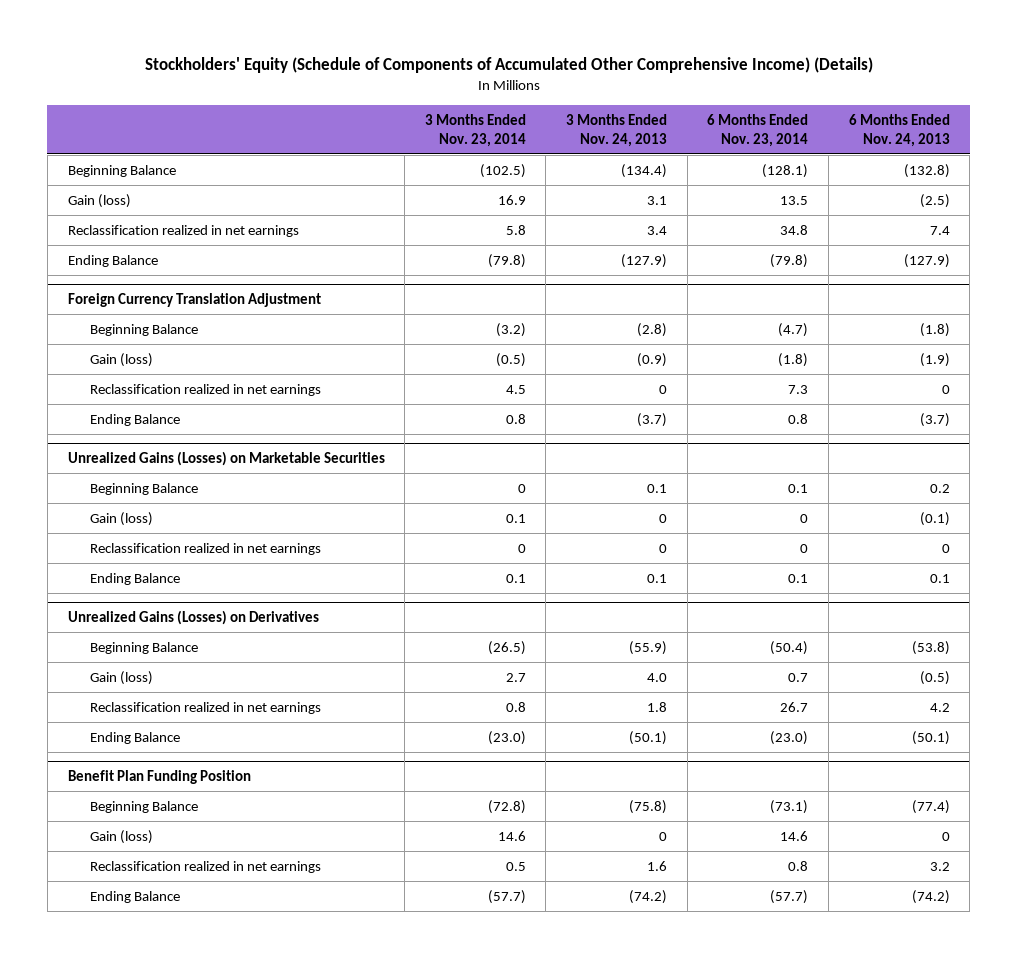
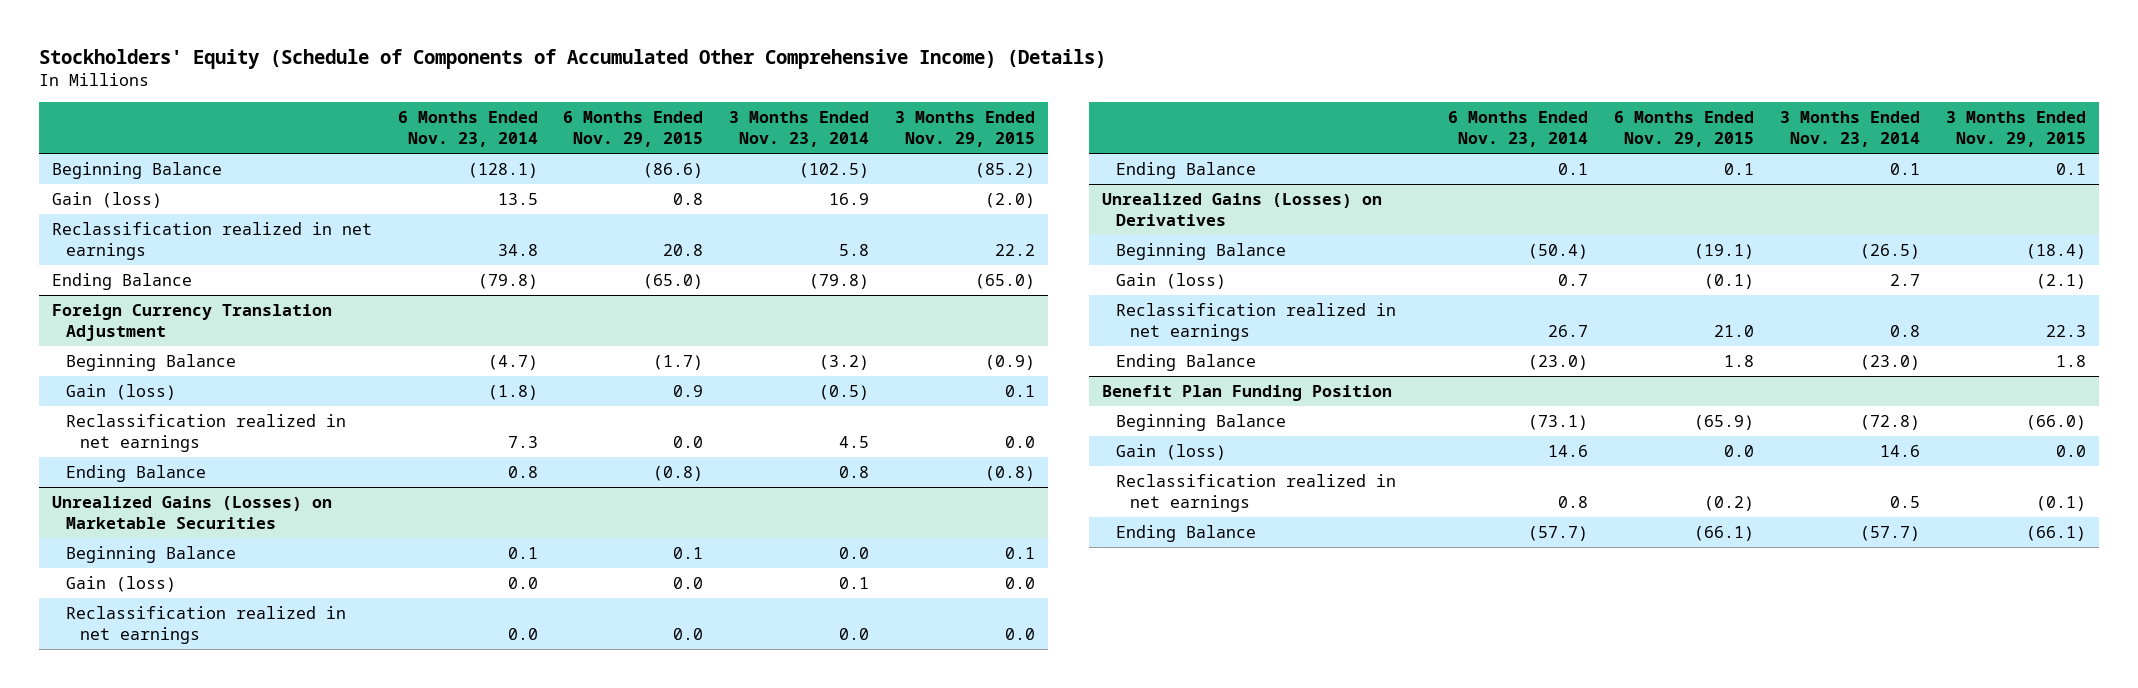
- | 3 Months Ended Nov. 23, 2014 | 3 Months Ended Nov. 24, 2013 | 6 Months Ended Nov. 23, 2014 | 6 Months Ended Nov. 24, 2013
+ | 6 Months Ended Nov. 23, 2014 | 6 Months Ended Nov. 29, 2015 | 3 Months Ended Nov. 23, 2014 | 3 Months Ended Nov. 29, 2015
@ Unrealized Gains (Losses) on Marketable Securities
- Beginning Balance | 0 | 0.1 | 0.1 | 0.2
- Gain (loss) | 0.1 | 0 | 0 | (0.1)
- Reclassification realized in net earnings | 0 | 0 | 0 | 0
+ Beginning Balance | 0.1 | 0.1 | 0.0 | 0.1
+ Gain (loss) | 0.0 | 0.0 | 0.1 | 0.0
+ Reclassification realized in net earnings | 0.0 | 0.0 | 0.0 | 0.0

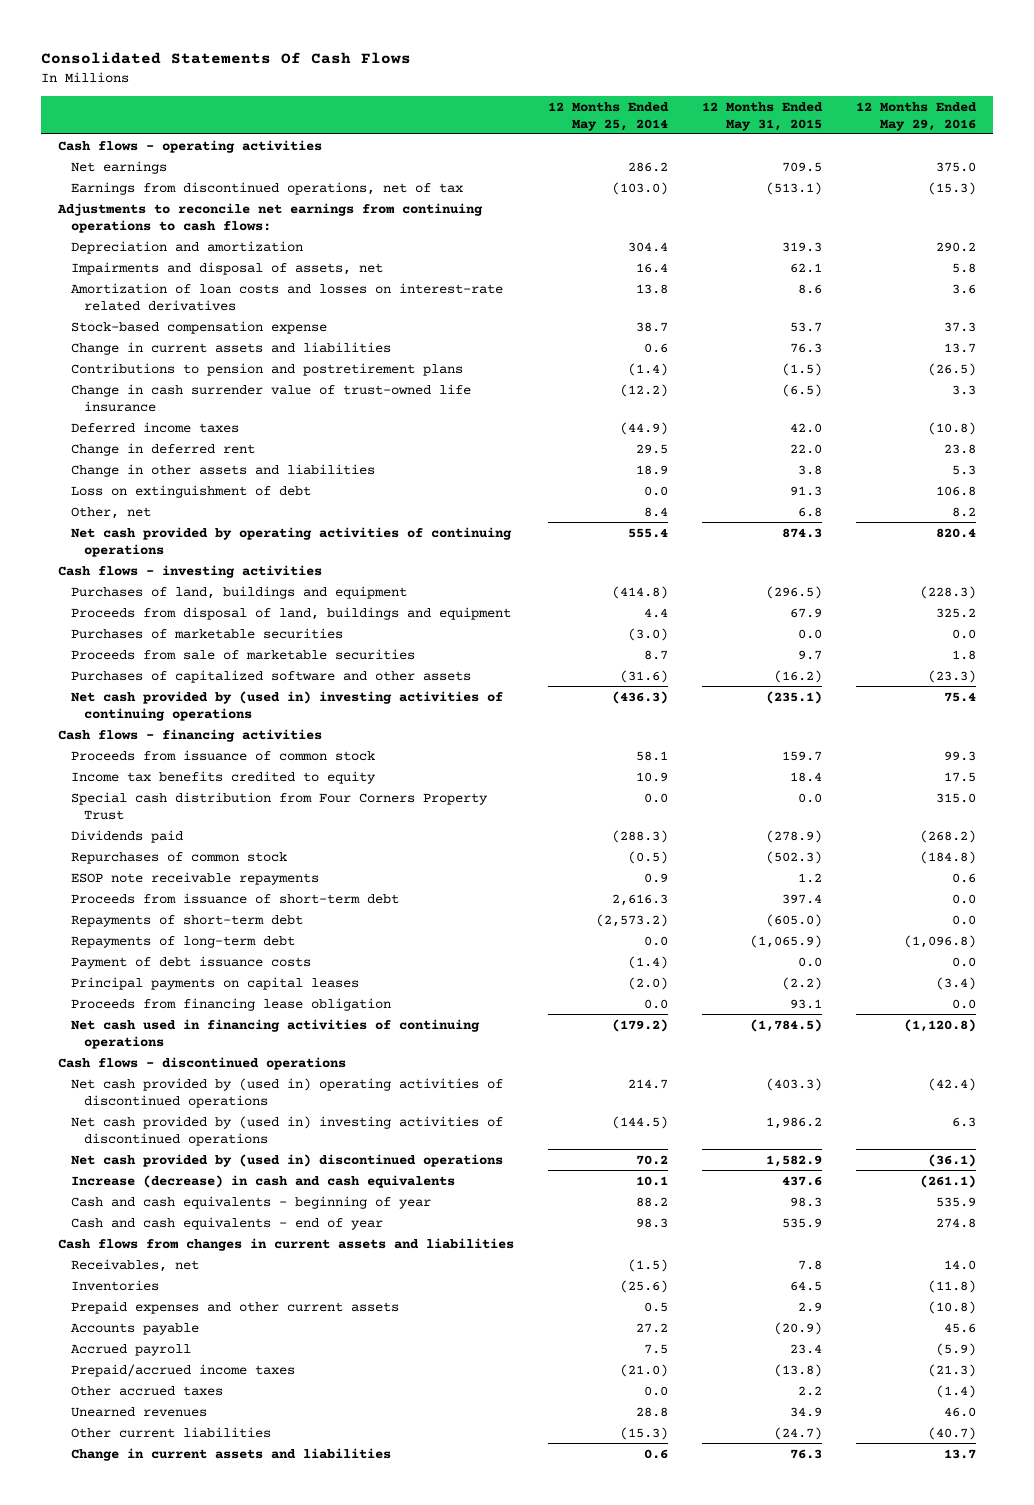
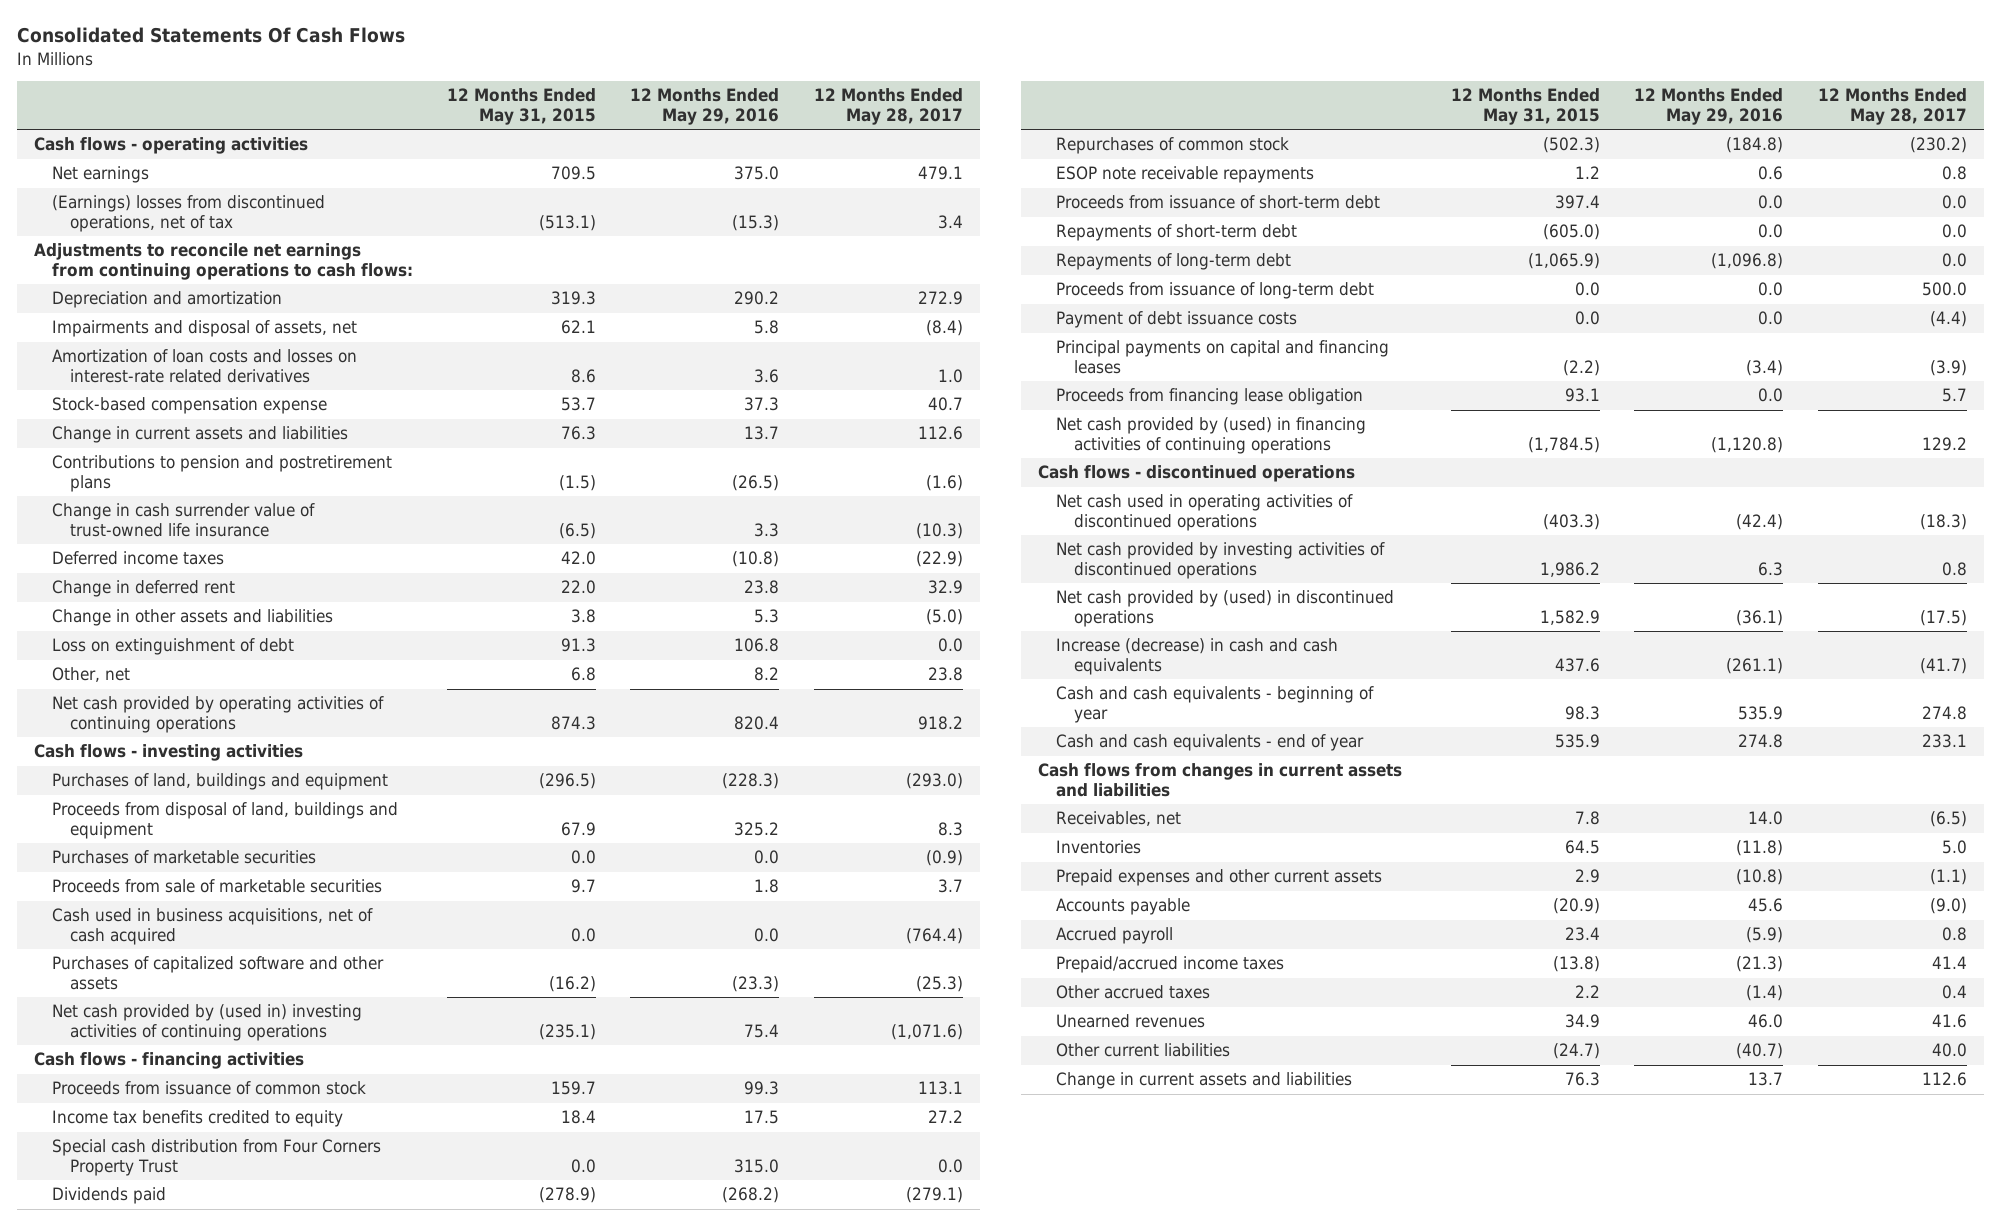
- | 12 Months Ended May 25, 2014 | 12 Months Ended May 31, 2015 | 12 Months Ended May 29, 2016
+ | 12 Months Ended May 31, 2015 | 12 Months Ended May 29, 2016 | 12 Months Ended May 28, 2017
- Earnings from discontinued operations, net of tax | (103.0) | (513.1) | (15.3)
+ (Earnings) losses from discontinued operations, net of tax | (513.1) | (15.3) | 3.4
+ Cash used in business acquisitions, net of cash acquired | 0.0 | 0.0 | (764.4)
+ Proceeds from issuance of long-term debt | 0.0 | 0.0 | 500.0
- Principal payments on capital leases | (2.0) | (2.2) | (3.4)
+ Principal payments on capital and financing leases | (2.2) | (3.4) | (3.9)
- Net cash used in financing activities of continuing operations | (179.2) | (1,784.5) | (1,120.8)
+ Net cash provided by (used) in financing activities of continuing operations | (1,784.5) | (1,120.8) | 129.2
- Net cash provided by (used in) operating activities of discontinued operations | 214.7 | (403.3) | (42.4)
- Net cash provided by (used in) investing activities of discontinued operations | (144.5) | 1,986.2 | 6.3
- Net cash provided by (used in) discontinued operations | 70.2 | 1,582.9 | (36.1)
+ Net cash used in operating activities of discontinued operations | (403.3) | (42.4) | (18.3)
+ Net cash provided by investing activities of discontinued operations | 1,986.2 | 6.3 | 0.8
+ Net cash provided by (used) in discontinued operations | 1,582.9 | (36.1) | (17.5)

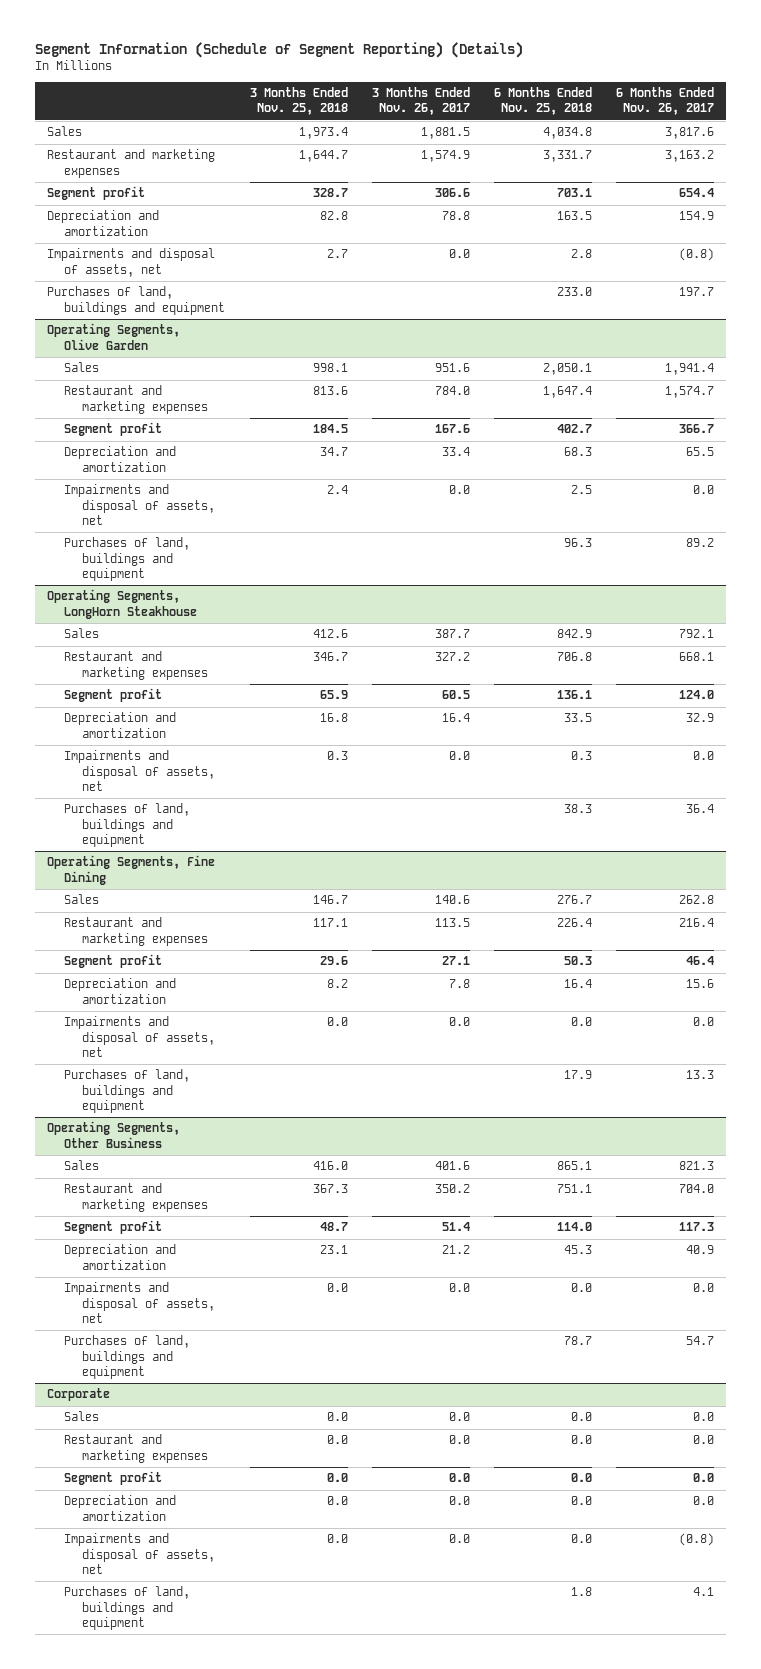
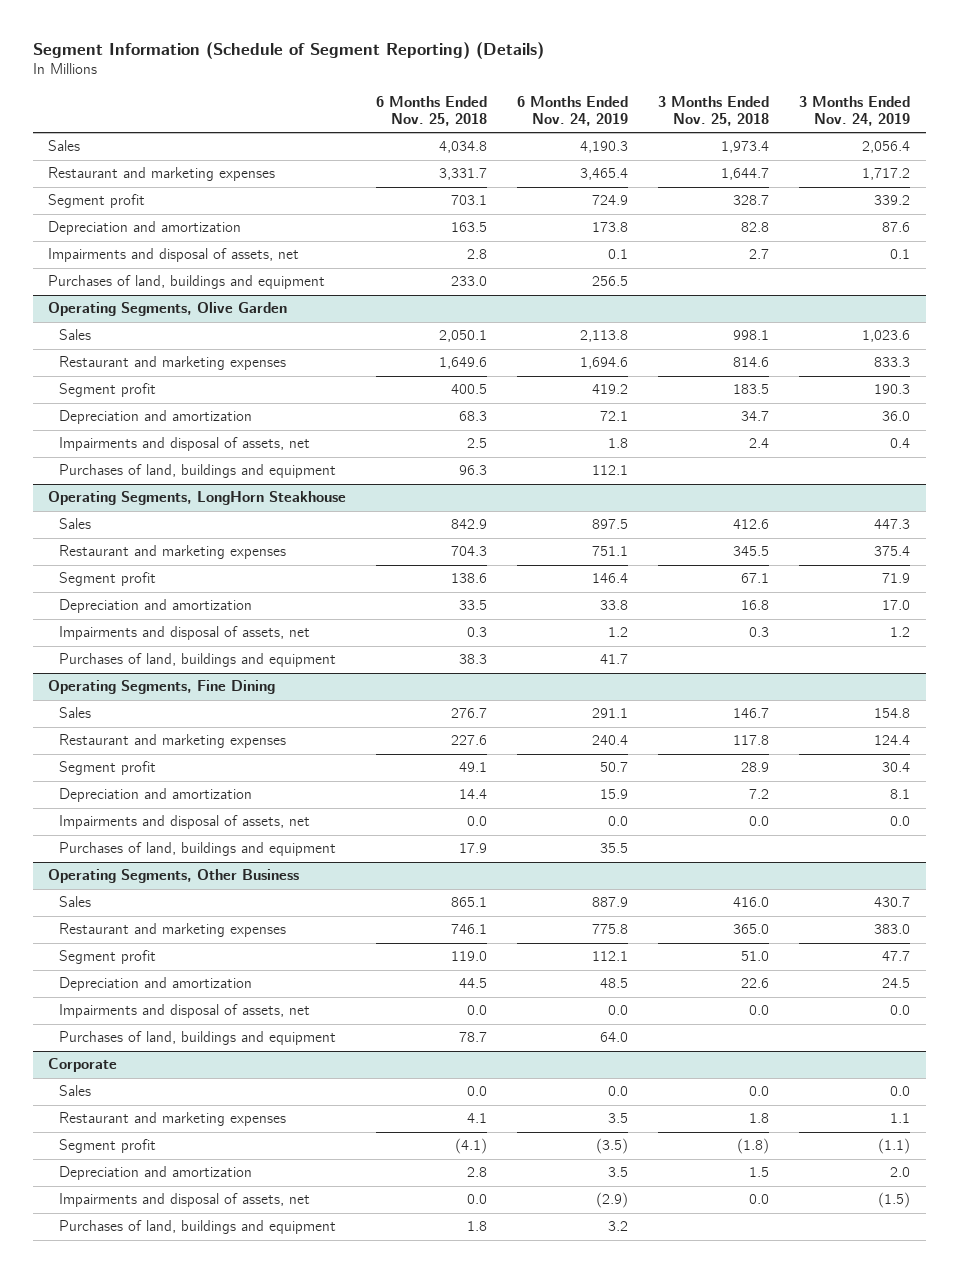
- | 3 Months Ended Nov. 25, 2018 | 3 Months Ended Nov. 26, 2017 | 6 Months Ended Nov. 25, 2018 | 6 Months Ended Nov. 26, 2017
+ | 6 Months Ended Nov. 25, 2018 | 6 Months Ended Nov. 24, 2019 | 3 Months Ended Nov. 25, 2018 | 3 Months Ended Nov. 24, 2019
@ Operating Segments, Olive Garden
- Restaurant and marketing expenses | 813.6 | 784.0 | 1,647.4 | 1,574.7
- Segment profit | 184.5 | 167.6 | 402.7 | 366.7
+ Restaurant and marketing expenses | 1,649.6 | 1,694.6 | 814.6 | 833.3
+ Segment profit | 400.5 | 419.2 | 183.5 | 190.3
@ Operating Segments, LongHorn Steakhouse
- Restaurant and marketing expenses | 346.7 | 327.2 | 706.8 | 668.1
- Segment profit | 65.9 | 60.5 | 136.1 | 124.0
+ Restaurant and marketing expenses | 704.3 | 751.1 | 345.5 | 375.4
+ Segment profit | 138.6 | 146.4 | 67.1 | 71.9
@ Operating Segments, Fine Dining
- Restaurant and marketing expenses | 117.1 | 113.5 | 226.4 | 216.4
- Segment profit | 29.6 | 27.1 | 50.3 | 46.4
- Depreciation and amortization | 8.2 | 7.8 | 16.4 | 15.6
+ Restaurant and marketing expenses | 227.6 | 240.4 | 117.8 | 124.4
+ Segment profit | 49.1 | 50.7 | 28.9 | 30.4
+ Depreciation and amortization | 14.4 | 15.9 | 7.2 | 8.1
@ Operating Segments, Other Business
- Restaurant and marketing expenses | 367.3 | 350.2 | 751.1 | 704.0
- Segment profit | 48.7 | 51.4 | 114.0 | 117.3
- Depreciation and amortization | 23.1 | 21.2 | 45.3 | 40.9
+ Restaurant and marketing expenses | 746.1 | 775.8 | 365.0 | 383.0
+ Segment profit | 119.0 | 112.1 | 51.0 | 47.7
+ Depreciation and amortization | 44.5 | 48.5 | 22.6 | 24.5
@ Corporate
- Restaurant and marketing expenses | 0.0 | 0.0 | 0.0 | 0.0
- Segment profit | 0.0 | 0.0 | 0.0 | 0.0
- Depreciation and amortization | 0.0 | 0.0 | 0.0 | 0.0
+ Restaurant and marketing expenses | 4.1 | 3.5 | 1.8 | 1.1
+ Segment profit | (4.1) | (3.5) | (1.8) | (1.1)
+ Depreciation and amortization | 2.8 | 3.5 | 1.5 | 2.0

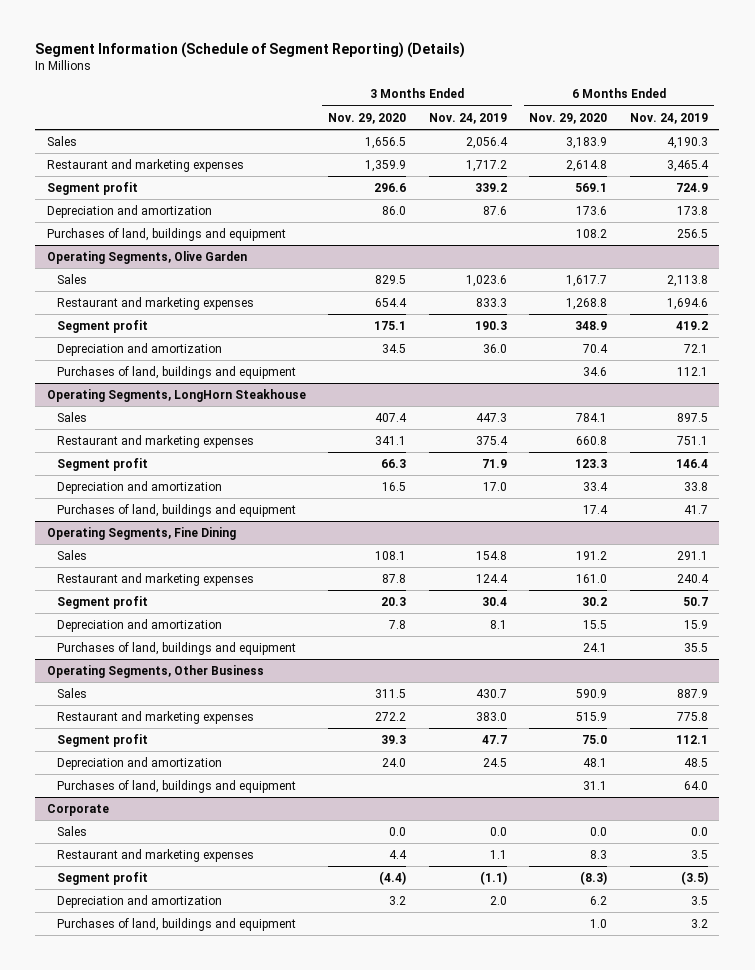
- | 6 Months Ended Nov. 25, 2018 | 6 Months Ended Nov. 24, 2019 | 3 Months Ended Nov. 25, 2018 | 3 Months Ended Nov. 24, 2019
+ | 3 Months Ended Nov. 29, 2020 | 3 Months Ended Nov. 24, 2019 | 6 Months Ended Nov. 29, 2020 | 6 Months Ended Nov. 24, 2019
- Impairments and disposal of assets, net | 2.8 | 0.1 | 2.7 | 0.1
@ Operating Segments, Olive Garden
- Impairments and disposal of assets, net | 2.5 | 1.8 | 2.4 | 0.4
@ Operating Segments, LongHorn Steakhouse
- Impairments and disposal of assets, net | 0.3 | 1.2 | 0.3 | 1.2
@ Operating Segments, Fine Dining
- Impairments and disposal of assets, net | 0.0 | 0.0 | 0.0 | 0.0
@ Operating Segments, Other Business
- Impairments and disposal of assets, net | 0.0 | 0.0 | 0.0 | 0.0
@ Corporate
- Impairments and disposal of assets, net | 0.0 | (2.9) | 0.0 | (1.5)

